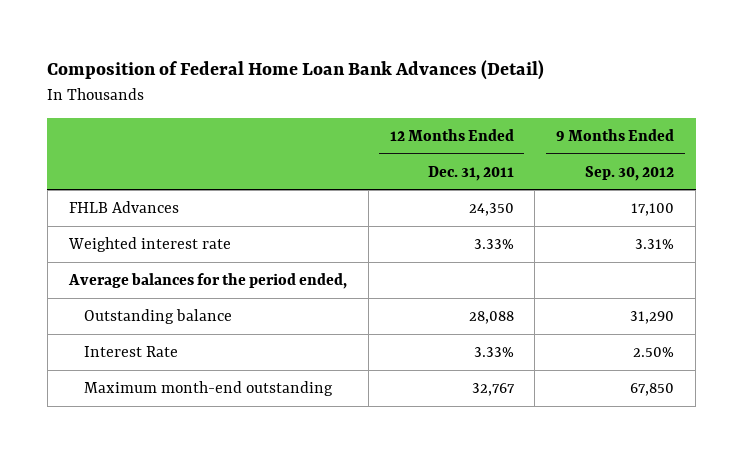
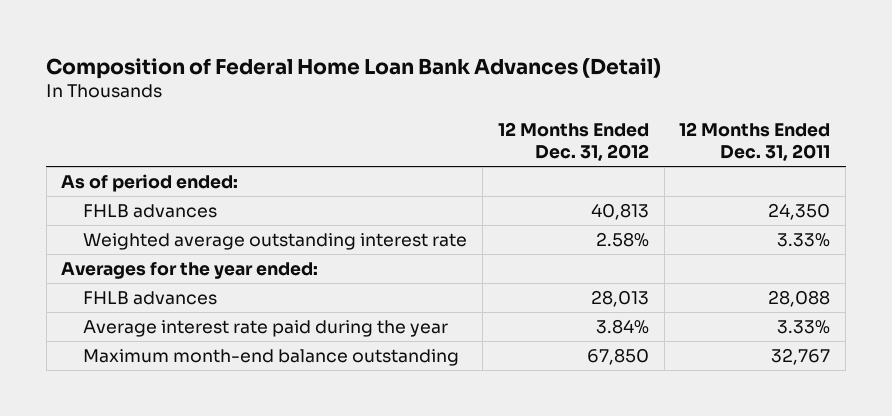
- | 12 Months Ended Dec. 31, 2011 | 9 Months Ended Sep. 30, 2012
+ | 12 Months Ended Dec. 31, 2012 | 12 Months Ended Dec. 31, 2011
- FHLB Advances | 24,350 | 17,100
- Weighted interest rate | 3.33% | 3.31%
- Average balances for the period ended,
- Outstanding balance | 28,088 | 31,290
- Interest Rate | 3.33% | 2.50%
- Maximum month-end outstanding | 32,767 | 67,850
+ As of period ended:
+ FHLB advances | 40,813 | 24,350
+ Weighted average outstanding interest rate | 2.58% | 3.33%
+ Averages for the year ended:
+ FHLB advances | 28,013 | 28,088
+ Average interest rate paid during the year | 3.84% | 3.33%
+ Maximum month-end balance outstanding | 67,850 | 32,767

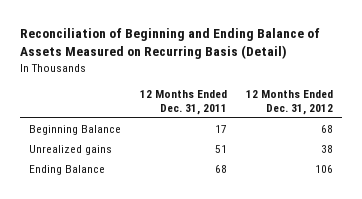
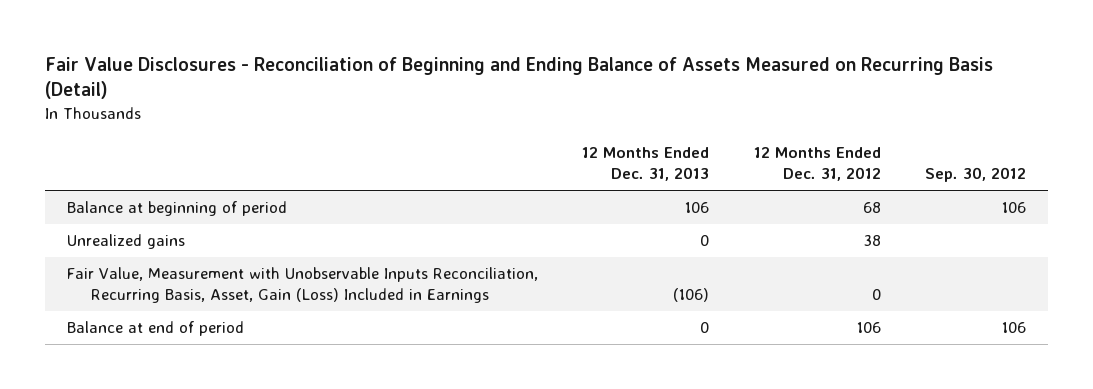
- Reconciliation of Beginning and Ending Balance of Assets Measured on Recurring Basis (Detail)
+ Fair Value Disclosures - Reconciliation of Beginning and Ending Balance of Assets Measured on Recurring Basis (Detail)
- | 12 Months Ended Dec. 31, 2011 | 12 Months Ended Dec. 31, 2012
+ | 12 Months Ended Dec. 31, 2013 | 12 Months Ended Dec. 31, 2012 | Sep. 30, 2012
- Beginning Balance | 17 | 68
+ Balance at beginning of period | 106 | 68 | 106
- Ending Balance | 68 | 106
+ Fair Value, Measurement with Unobservable Inputs Reconciliation, Recurring Basis, Asset, Gain (Loss) Included in Earnings | (106) | 0 |
+ Balance at end of period | 0 | 106 | 106

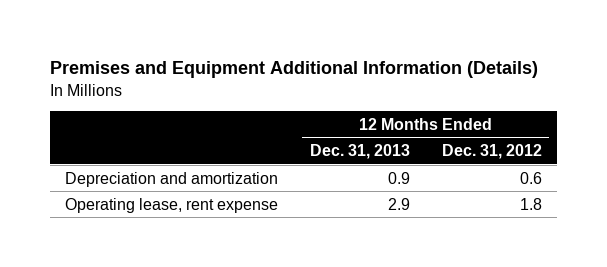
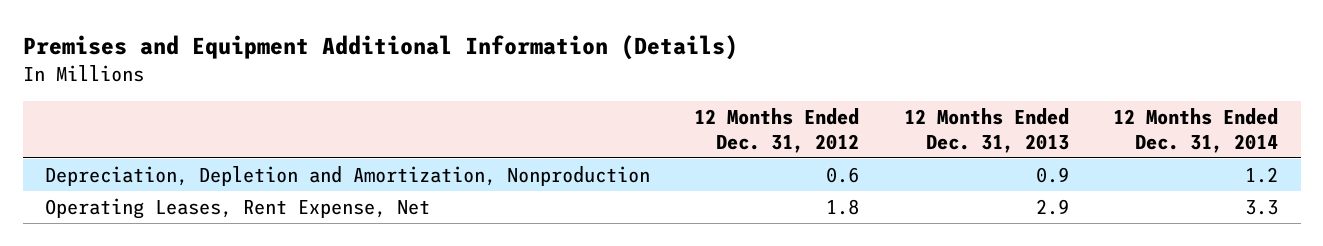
- | 12 Months Ended Dec. 31, 2013 | 12 Months Ended Dec. 31, 2012
+ | 12 Months Ended Dec. 31, 2012 | 12 Months Ended Dec. 31, 2013 | 12 Months Ended Dec. 31, 2014
- Depreciation and amortization | 0.9 | 0.6
- Operating lease, rent expense | 2.9 | 1.8
+ Depreciation, Depletion and Amortization, Nonproduction | 0.6 | 0.9 | 1.2
+ Operating Leases, Rent Expense, Net | 1.8 | 2.9 | 3.3

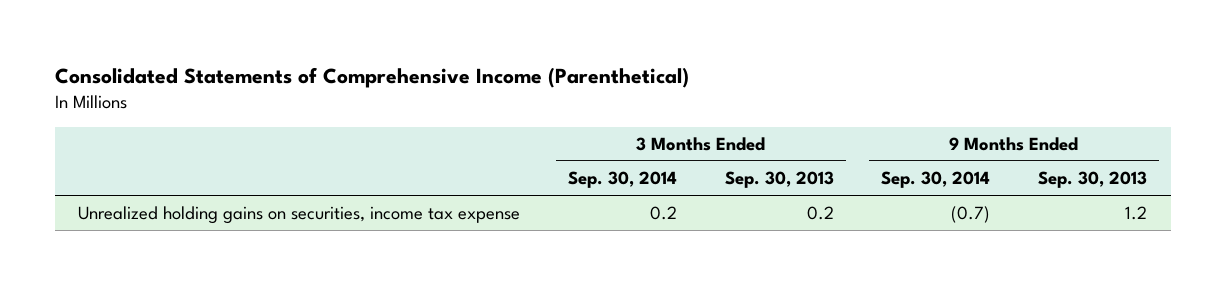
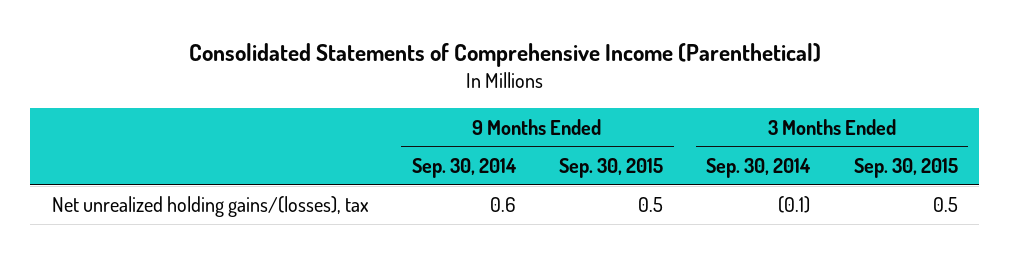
- | 3 Months Ended Sep. 30, 2014 | 3 Months Ended Sep. 30, 2013 | 9 Months Ended Sep. 30, 2014 | 9 Months Ended Sep. 30, 2013
+ | 9 Months Ended Sep. 30, 2014 | 9 Months Ended Sep. 30, 2015 | 3 Months Ended Sep. 30, 2014 | 3 Months Ended Sep. 30, 2015
- Unrealized holding gains on securities, income tax expense | 0.2 | 0.2 | (0.7) | 1.2
+ Net unrealized holding gains/(losses), tax | 0.6 | 0.5 | (0.1) | 0.5

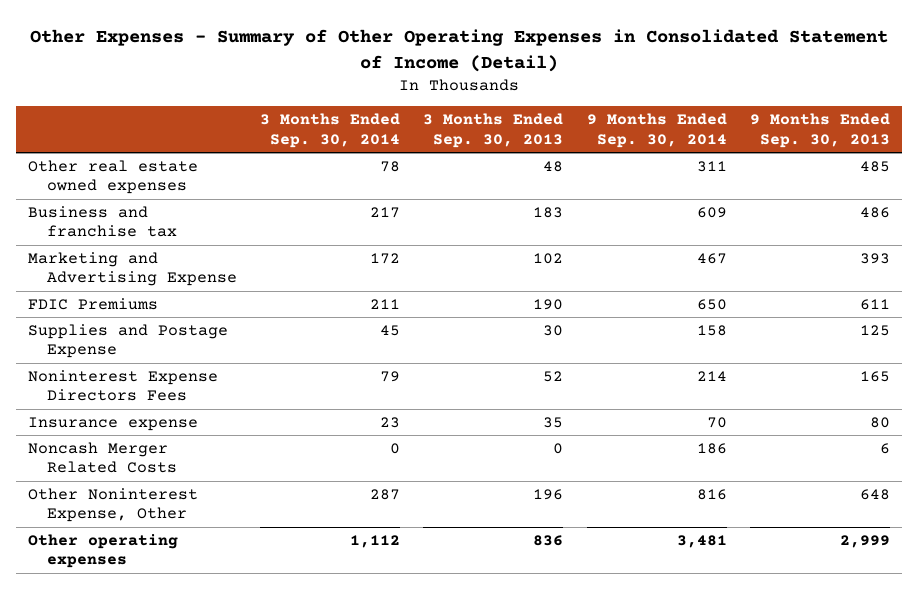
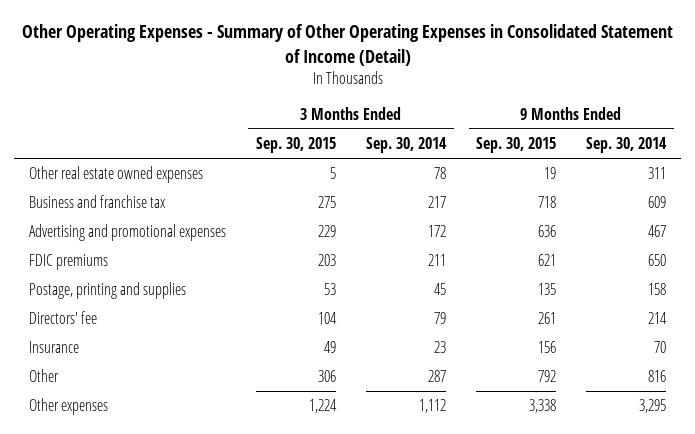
- Other Expenses - Summary of Other Operating Expenses in Consolidated Statement of Income (Detail)
+ Other Operating Expenses - Summary of Other Operating Expenses in Consolidated Statement of Income (Detail)
- | 3 Months Ended Sep. 30, 2014 | 3 Months Ended Sep. 30, 2013 | 9 Months Ended Sep. 30, 2014 | 9 Months Ended Sep. 30, 2013
+ | 3 Months Ended Sep. 30, 2015 | 3 Months Ended Sep. 30, 2014 | 9 Months Ended Sep. 30, 2015 | 9 Months Ended Sep. 30, 2014
- Marketing and Advertising Expense | 172 | 102 | 467 | 393
- FDIC Premiums | 211 | 190 | 650 | 611
- Supplies and Postage Expense | 45 | 30 | 158 | 125
- Noninterest Expense Directors Fees | 79 | 52 | 214 | 165
- Insurance expense | 23 | 35 | 70 | 80
- Noncash Merger Related Costs | 0 | 0 | 186 | 6
- Other Noninterest Expense, Other | 287 | 196 | 816 | 648
- Other operating expenses | 1,112 | 836 | 3,481 | 2,999
+ Advertising and promotional expenses | 229 | 172 | 636 | 467
+ FDIC premiums | 203 | 211 | 621 | 650
+ Postage, printing and supplies | 53 | 45 | 135 | 158
+ Directors' fee | 104 | 79 | 261 | 214
+ Insurance | 49 | 23 | 156 | 70
+ Other | 306 | 287 | 792 | 816
+ Other expenses | 1,224 | 1,112 | 3,338 | 3,295

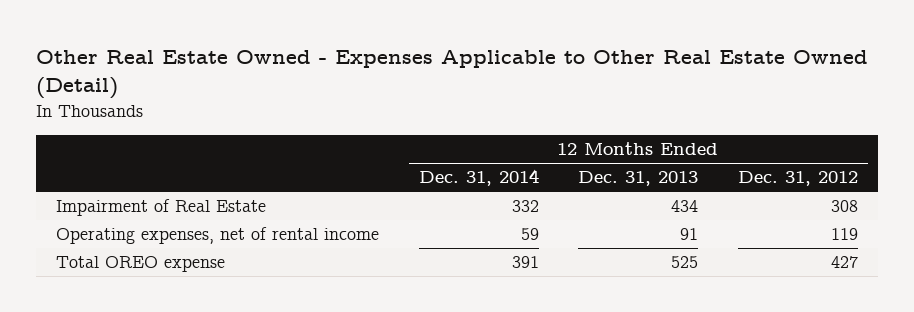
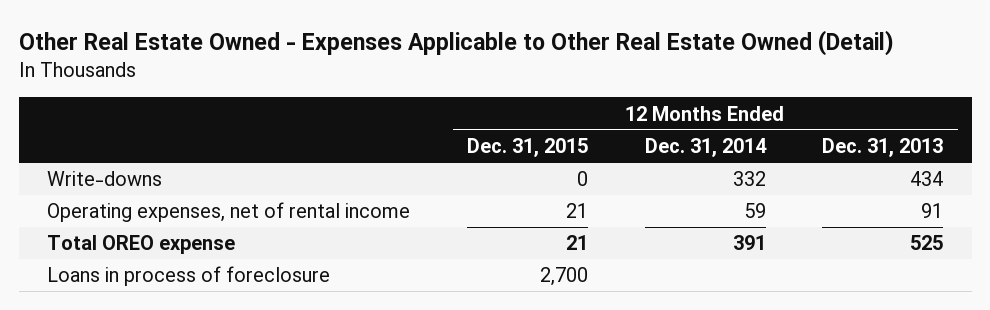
- | 12 Months Ended Dec. 31, 2014 | 12 Months Ended Dec. 31, 2013 | 12 Months Ended Dec. 31, 2012
+ | 12 Months Ended Dec. 31, 2015 | 12 Months Ended Dec. 31, 2014 | 12 Months Ended Dec. 31, 2013
- Impairment of Real Estate | 332 | 434 | 308
+ Write-downs | 0 | 332 | 434
+ Loans in process of foreclosure | 2,700 | |

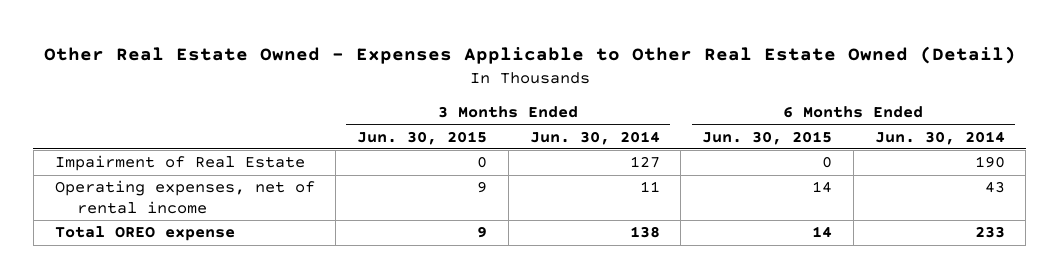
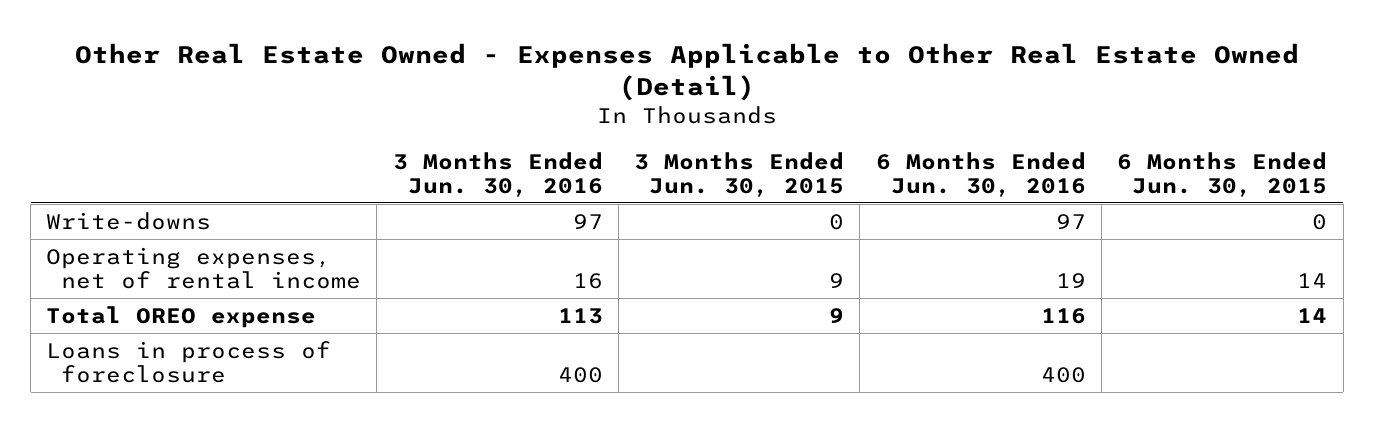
- | 3 Months Ended Jun. 30, 2015 | 3 Months Ended Jun. 30, 2014 | 6 Months Ended Jun. 30, 2015 | 6 Months Ended Jun. 30, 2014
+ | 3 Months Ended Jun. 30, 2016 | 3 Months Ended Jun. 30, 2015 | 6 Months Ended Jun. 30, 2016 | 6 Months Ended Jun. 30, 2015
- Impairment of Real Estate | 0 | 127 | 0 | 190
+ Write-downs | 97 | 0 | 97 | 0
+ Loans in process of foreclosure | 400 | | 400 |

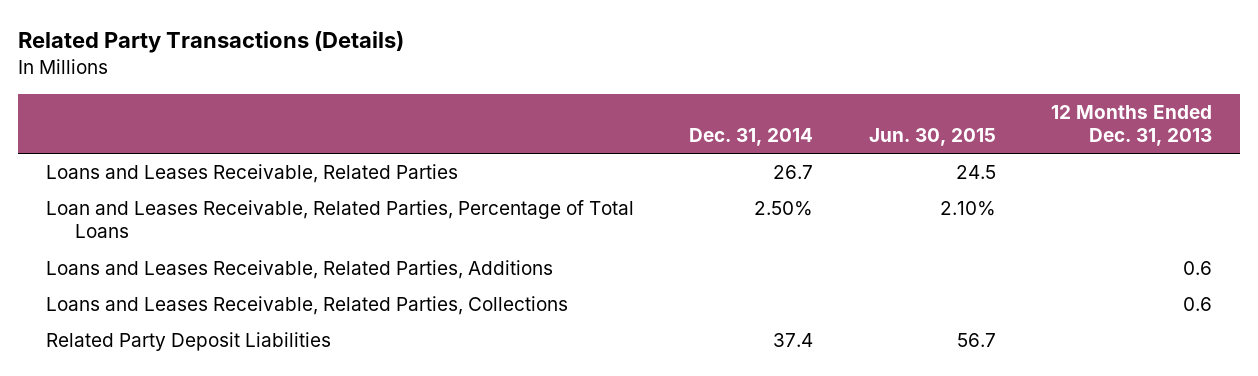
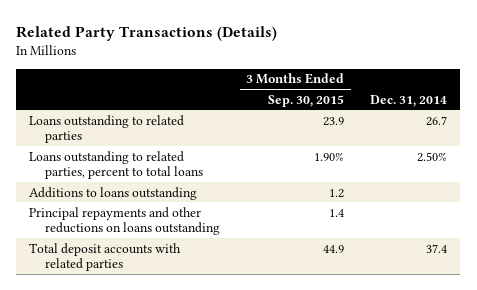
- | Dec. 31, 2014 | Jun. 30, 2015 | 12 Months Ended Dec. 31, 2013
+ | 3 Months Ended Sep. 30, 2015 | Dec. 31, 2014
- Loans and Leases Receivable, Related Parties | 26.7 | 24.5 |
- Loan and Leases Receivable, Related Parties, Percentage of Total Loans | 2.50% | 2.10% |
- Loans and Leases Receivable, Related Parties, Additions | | | 0.6
- Loans and Leases Receivable, Related Parties, Collections | | | 0.6
- Related Party Deposit Liabilities | 37.4 | 56.7 |
+ Loans outstanding to related parties | 23.9 | 26.7
+ Loans outstanding to related parties, percent to total loans | 1.90% | 2.50%
+ Additions to loans outstanding | 1.2 |
+ Principal repayments and other reductions on loans outstanding | 1.4 |
+ Total deposit accounts with related parties | 44.9 | 37.4

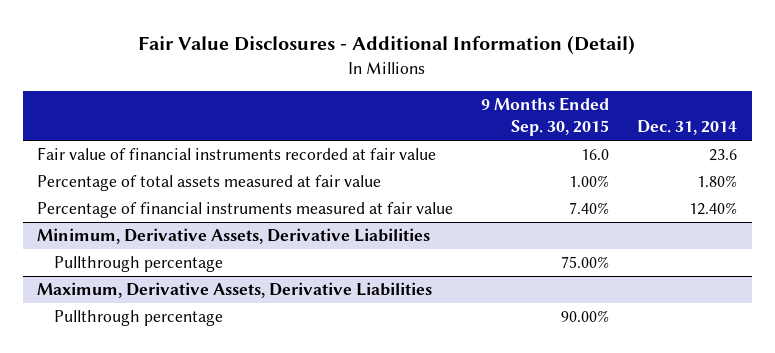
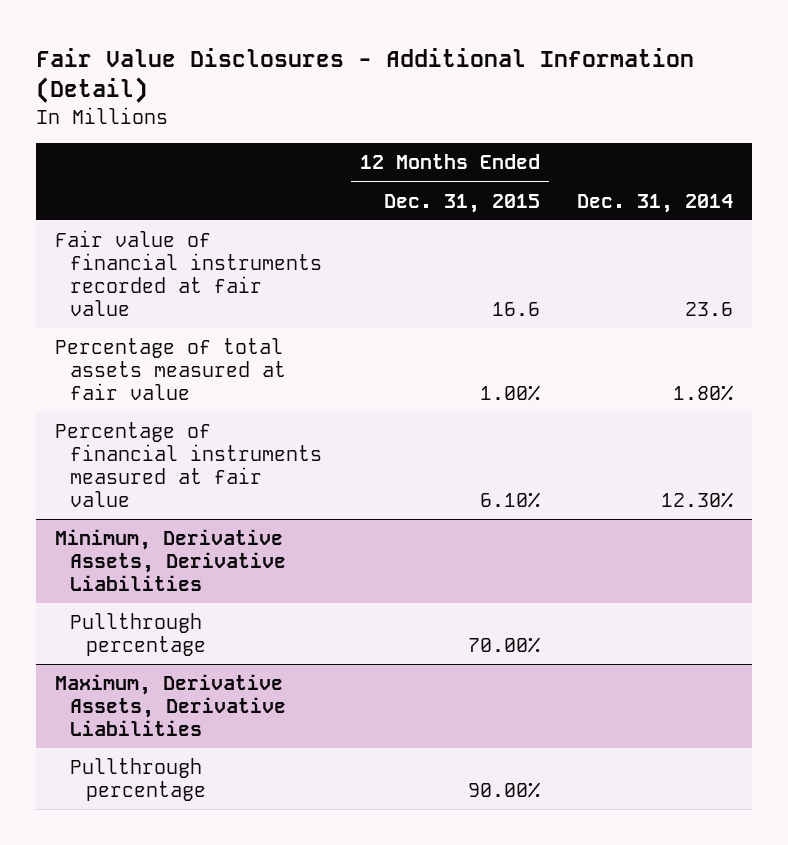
- | 9 Months Ended Sep. 30, 2015 | Dec. 31, 2014
+ | 12 Months Ended Dec. 31, 2015 | Dec. 31, 2014
- Percentage of financial instruments measured at fair value | 7.40% | 12.40%
+ Percentage of financial instruments measured at fair value | 6.10% | 12.30%

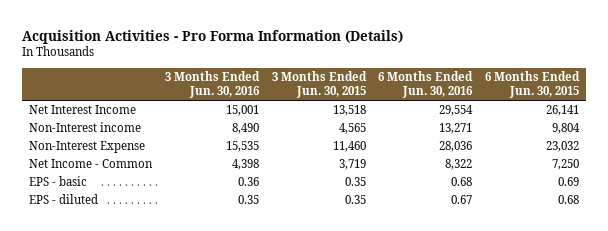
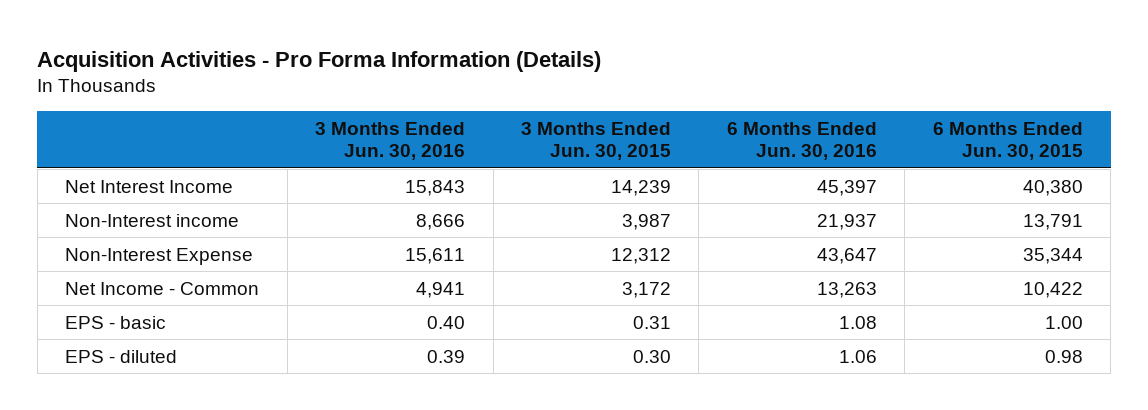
- Net Interest Income | 15,001 | 13,518 | 29,554 | 26,141
- Non-Interest income | 8,490 | 4,565 | 13,271 | 9,804
- Non-Interest Expense | 15,535 | 11,460 | 28,036 | 23,032
- Net Income - Common | 4,398 | 3,719 | 8,322 | 7,250
- EPS - basic | 0.36 | 0.35 | 0.68 | 0.69
- EPS - diluted | 0.35 | 0.35 | 0.67 | 0.68
+ Net Interest Income | 15,843 | 14,239 | 45,397 | 40,380
+ Non-Interest income | 8,666 | 3,987 | 21,937 | 13,791
+ Non-Interest Expense | 15,611 | 12,312 | 43,647 | 35,344
+ Net Income - Common | 4,941 | 3,172 | 13,263 | 10,422
+ EPS - basic | 0.40 | 0.31 | 1.08 | 1.00
+ EPS - diluted | 0.39 | 0.30 | 1.06 | 0.98

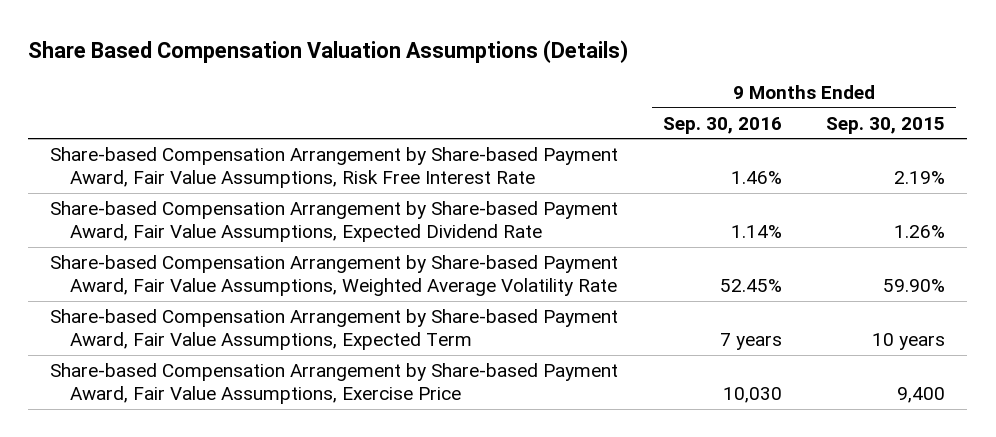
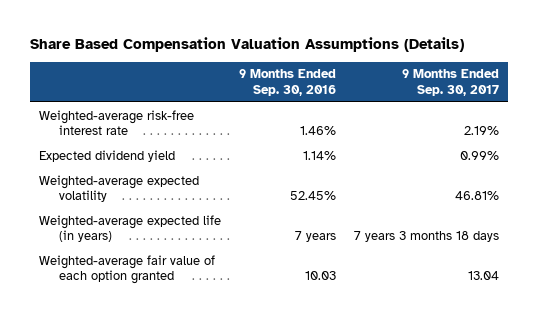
- | 9 Months Ended Sep. 30, 2016 | 9 Months Ended Sep. 30, 2015
+ | 9 Months Ended Sep. 30, 2016 | 9 Months Ended Sep. 30, 2017
- Share-based Compensation Arrangement by Share-based Payment Award, Fair Value Assumptions, Risk Free Interest Rate | 1.46% | 2.19%
- Share-based Compensation Arrangement by Share-based Payment Award, Fair Value Assumptions, Expected Dividend Rate | 1.14% | 1.26%
- Share-based Compensation Arrangement by Share-based Payment Award, Fair Value Assumptions, Weighted Average Volatility Rate | 52.45% | 59.90%
- Share-based Compensation Arrangement by Share-based Payment Award, Fair Value Assumptions, Expected Term | 7 years | 10 years
- Share-based Compensation Arrangement by Share-based Payment Award, Fair Value Assumptions, Exercise Price | 10,030 | 9,400
+ Weighted-average risk-free interest rate | 1.46% | 2.19%
+ Expected dividend yield | 1.14% | 0.99%
+ Weighted-average expected volatility | 52.45% | 46.81%
+ Weighted-average expected life (in years) | 7 years | 7 years 3 months 18 days
+ Weighted-average fair value of each option granted | 10.03 | 13.04

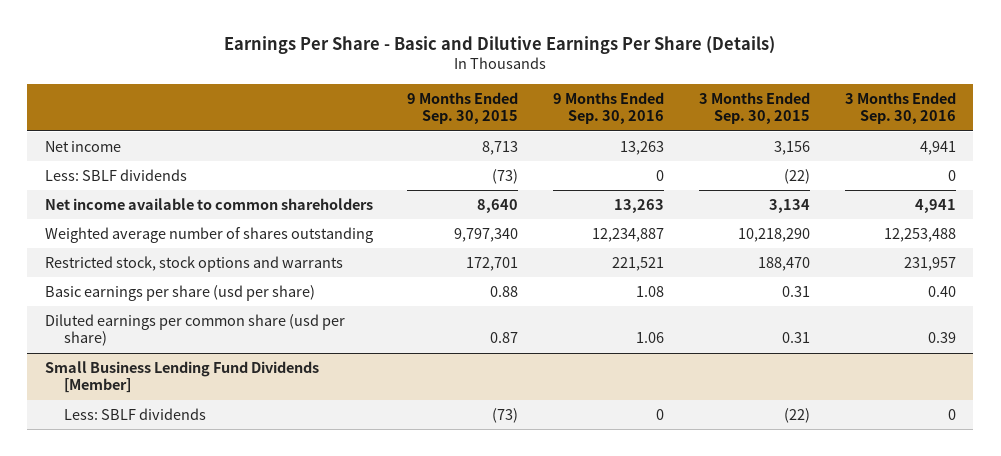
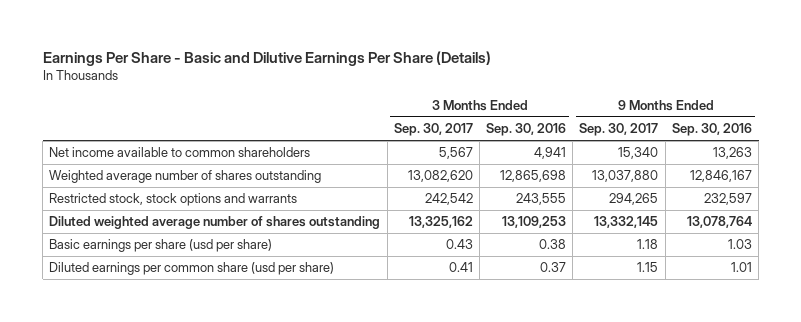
- | 9 Months Ended Sep. 30, 2015 | 9 Months Ended Sep. 30, 2016 | 3 Months Ended Sep. 30, 2015 | 3 Months Ended Sep. 30, 2016
+ | 3 Months Ended Sep. 30, 2017 | 3 Months Ended Sep. 30, 2016 | 9 Months Ended Sep. 30, 2017 | 9 Months Ended Sep. 30, 2016
- Net income | 8,713 | 13,263 | 3,156 | 4,941
- Less: SBLF dividends | (73) | 0 | (22) | 0
- Weighted average number of shares outstanding | 9,797,340 | 12,234,887 | 10,218,290 | 12,253,488
- Restricted stock, stock options and warrants | 172,701 | 221,521 | 188,470 | 231,957
- Basic earnings per share (usd per share) | 0.88 | 1.08 | 0.31 | 0.40
- Diluted earnings per common share (usd per share) | 0.87 | 1.06 | 0.31 | 0.39
- Small Business Lending Fund Dividends [Member]
- Less: SBLF dividends | (73) | 0 | (22) | 0
+ Weighted average number of shares outstanding | 13,082,620 | 12,865,698 | 13,037,880 | 12,846,167
+ Restricted stock, stock options and warrants | 242,542 | 243,555 | 294,265 | 232,597
+ Diluted weighted average number of shares outstanding | 13,325,162 | 13,109,253 | 13,332,145 | 13,078,764
+ Basic earnings per share (usd per share) | 0.43 | 0.38 | 1.18 | 1.03
+ Diluted earnings per common share (usd per share) | 0.41 | 0.37 | 1.15 | 1.01

